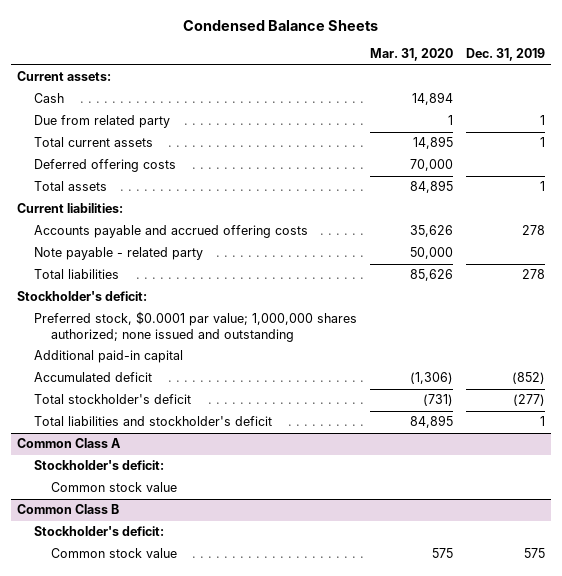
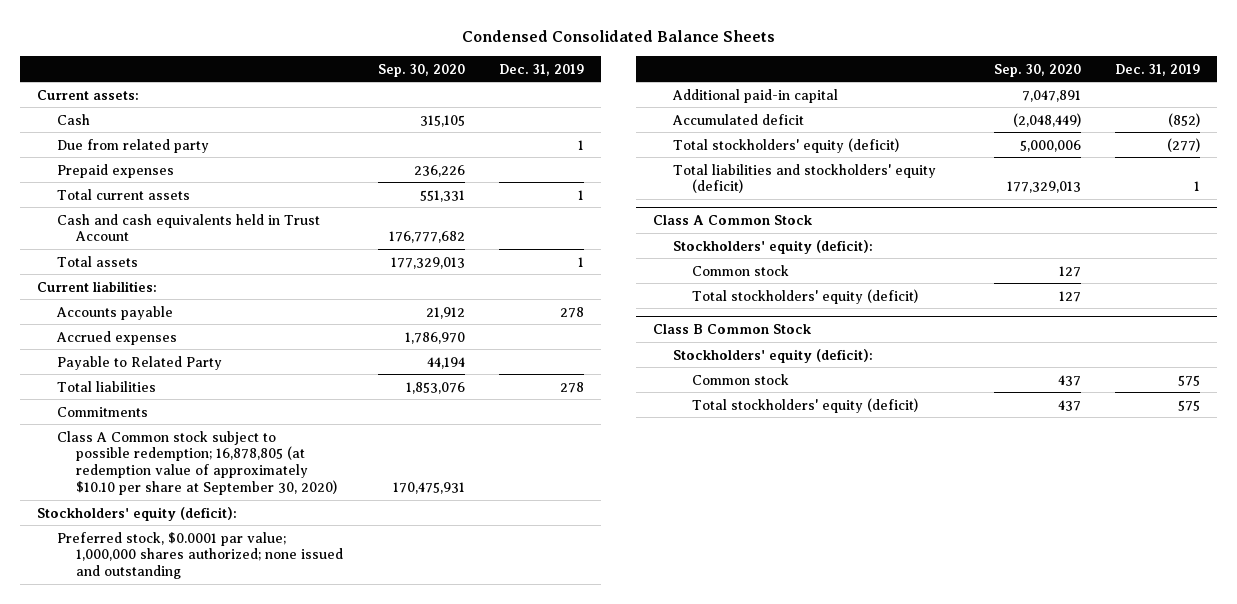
- Condensed Balance Sheets
+ Condensed Consolidated Balance Sheets
- | Mar. 31, 2020 | Dec. 31, 2019
+ | Sep. 30, 2020 | Dec. 31, 2019
+ Prepaid expenses | 236,226 |
- Deferred offering costs | 70,000 |
+ Cash and cash equivalents held in Trust Account | 176,777,682 |
- Accounts payable and accrued offering costs | 35,626 | 278
- Note payable - related party | 50,000 |
+ Accounts payable | 21,912 | 278
+ Accrued expenses | 1,786,970 |
+ Payable to Related Party | 44,194 |
- Stockholder's deficit:
+ Commitments
+ Class A Common stock subject to possible redemption; 16,878,805 (at redemption value of approximately $10.10 per share at September 30, 2020) | 170,475,931 |
+ Stockholders' equity (deficit):
- Total stockholder's deficit | (731) | (277)
- Total liabilities and stockholder's deficit | 84,895 | 1
- Common Class A
- Stockholder's deficit:
- Common stock value
- Common Class B
- Stockholder's deficit:
- Common stock value | 575 | 575
+ Total stockholders' equity (deficit) | 5,000,006 | (277)
+ Total liabilities and stockholders' equity (deficit) | 177,329,013 | 1
+ Class A Common Stock
+ Stockholders' equity (deficit):
+ Common stock | 127 |
+ Total stockholders' equity (deficit) | 127 |
+ Class B Common Stock
+ Stockholders' equity (deficit):
+ Common stock | 437 | 575
+ Total stockholders' equity (deficit) | 437 | 575

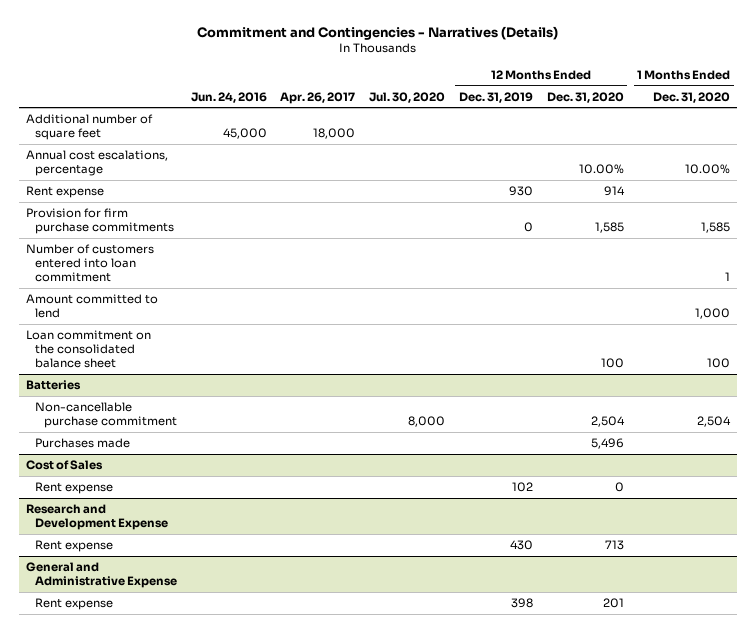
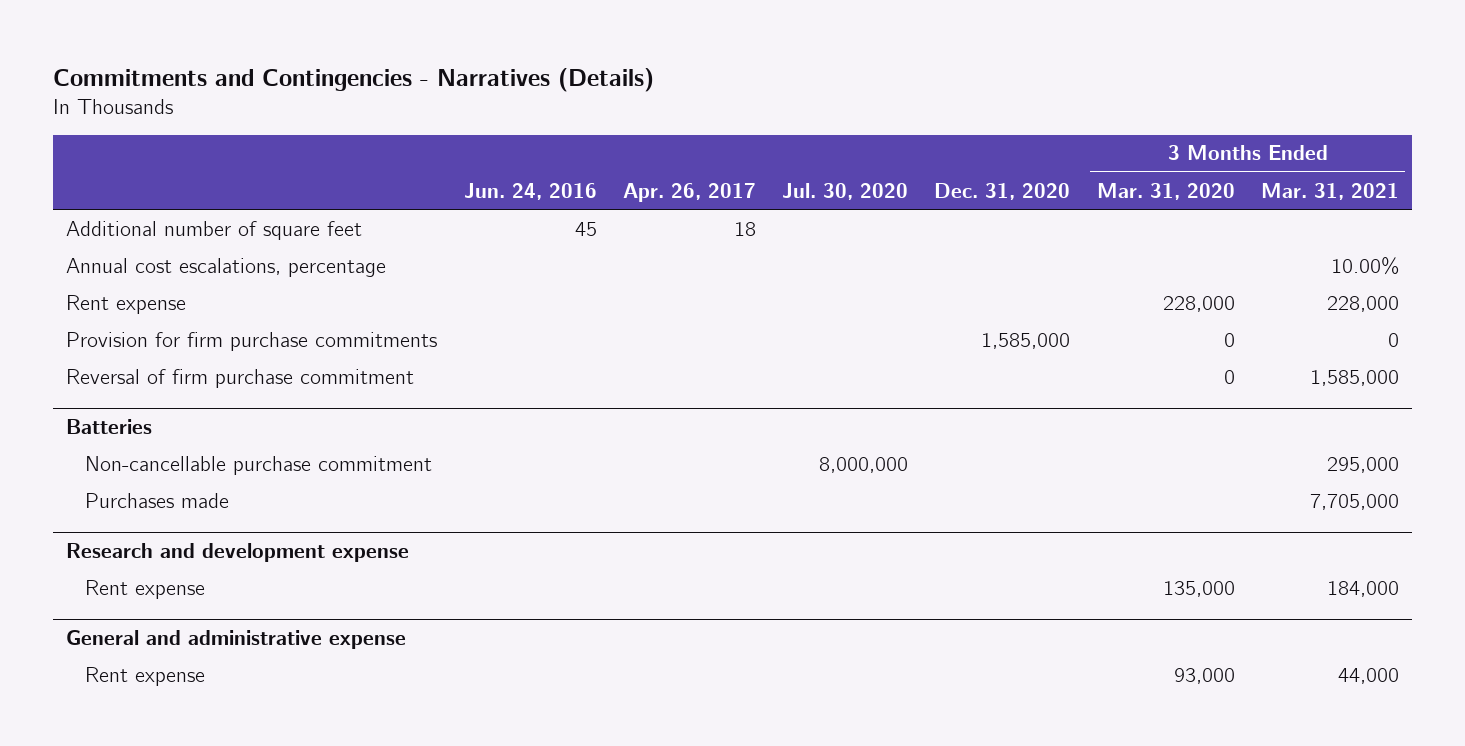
- Commitment and Contingencies - Narratives (Details)
+ Commitments and Contingencies - Narratives (Details)
- | Jun. 24, 2016 | Apr. 26, 2017 | Jul. 30, 2020 | 12 Months Ended Dec. 31, 2019 | 12 Months Ended Dec. 31, 2020 | 1 Months Ended Dec. 31, 2020
+ | Jun. 24, 2016 | Apr. 26, 2017 | Jul. 30, 2020 | Dec. 31, 2020 | 3 Months Ended Mar. 31, 2020 | 3 Months Ended Mar. 31, 2021
- Additional number of square feet | 45,000 | 18,000 | | | |
+ Additional number of square feet | 45 | 18 | | | |
- Number of customers entered into loan commitment | | | | | | 1
- Amount committed to lend | | | | | | 1,000
- Loan commitment on the consolidated balance sheet | | | | | 100 | 100
+ Reversal of firm purchase commitment | | | | | 0 | 1,585,000
@ Batteries
- Non-cancellable purchase commitment | | | 8,000 | | 2,504 | 2,504
+ Non-cancellable purchase commitment | | | 8,000,000 | | | 295,000
- Cost of Sales
- Rent expense | | | | 102 | 0 |
- Research and Development Expense
+ Research and development expense
- General and Administrative Expense
+ General and administrative expense

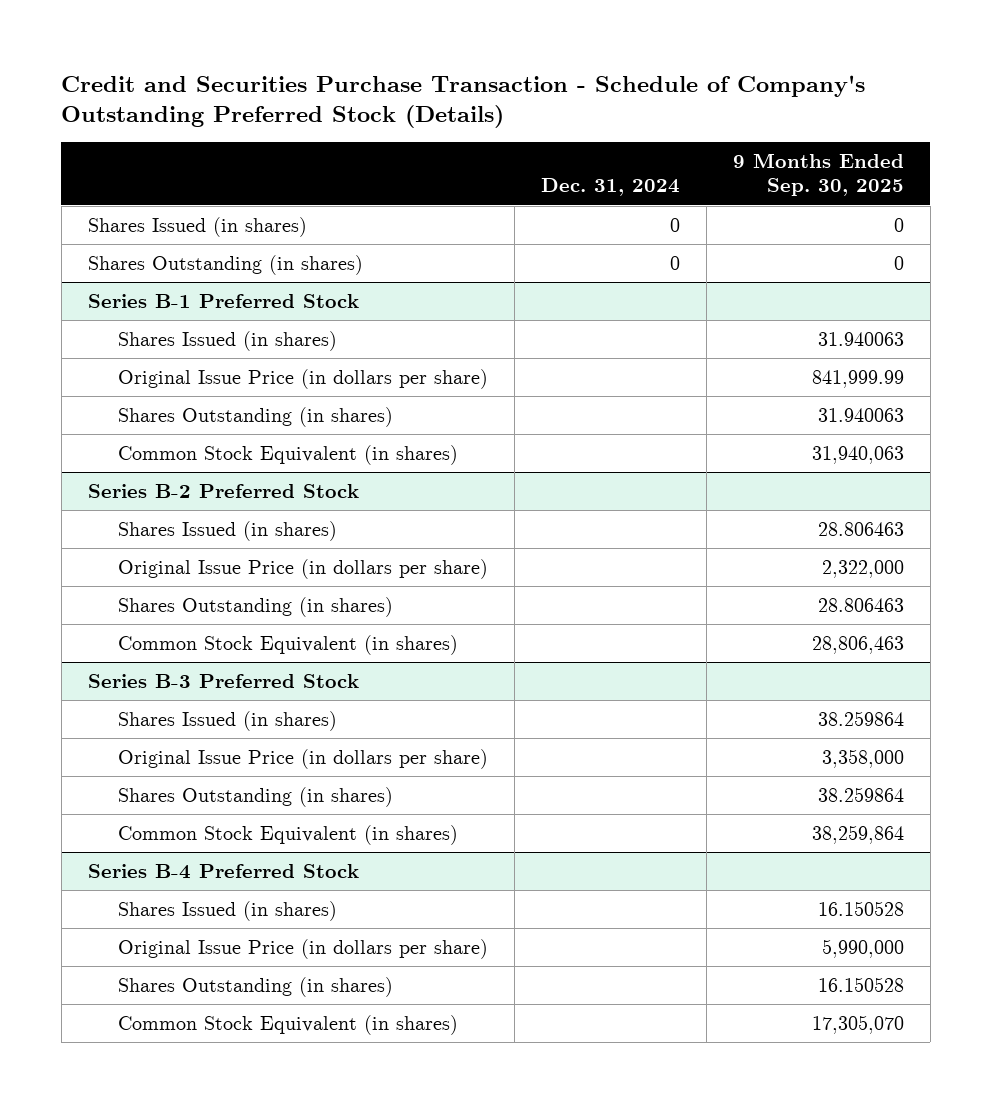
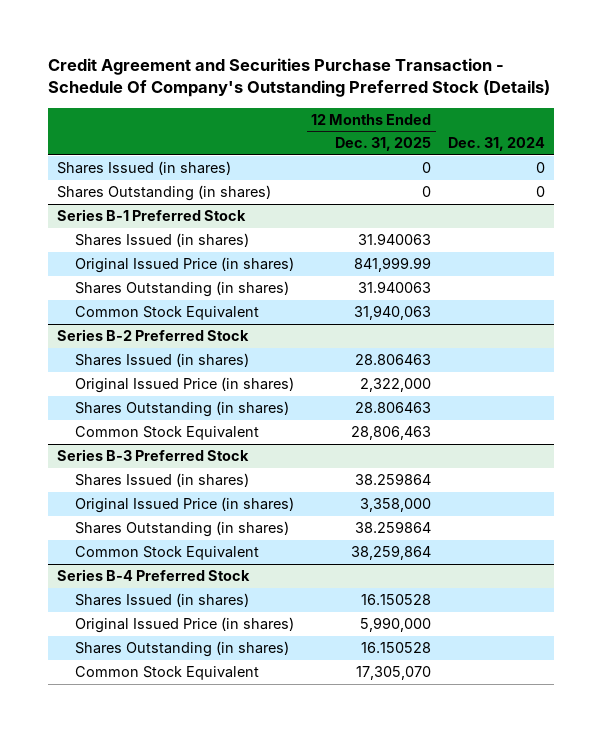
- Credit and Securities Purchase Transaction - Schedule of Company's Outstanding Preferred Stock (Details)
+ Credit Agreement and Securities Purchase Transaction - Schedule Of Company's Outstanding Preferred Stock (Details)
- | Dec. 31, 2024 | 9 Months Ended Sep. 30, 2025
+ | 12 Months Ended Dec. 31, 2025 | Dec. 31, 2024
@ Series B-1 Preferred Stock
- Original Issue Price (in dollars per share) | | 841,999.99
+ Original Issued Price (in shares) | 841,999.99 |
- Common Stock Equivalent (in shares) | | 31,940,063
+ Common Stock Equivalent | 31,940,063 |
@ Series B-2 Preferred Stock
- Original Issue Price (in dollars per share) | | 2,322,000
+ Original Issued Price (in shares) | 2,322,000 |
- Common Stock Equivalent (in shares) | | 28,806,463
+ Common Stock Equivalent | 28,806,463 |
@ Series B-3 Preferred Stock
- Original Issue Price (in dollars per share) | | 3,358,000
+ Original Issued Price (in shares) | 3,358,000 |
- Common Stock Equivalent (in shares) | | 38,259,864
+ Common Stock Equivalent | 38,259,864 |
@ Series B-4 Preferred Stock
- Original Issue Price (in dollars per share) | | 5,990,000
+ Original Issued Price (in shares) | 5,990,000 |
- Common Stock Equivalent (in shares) | | 17,305,070
+ Common Stock Equivalent | 17,305,070 |

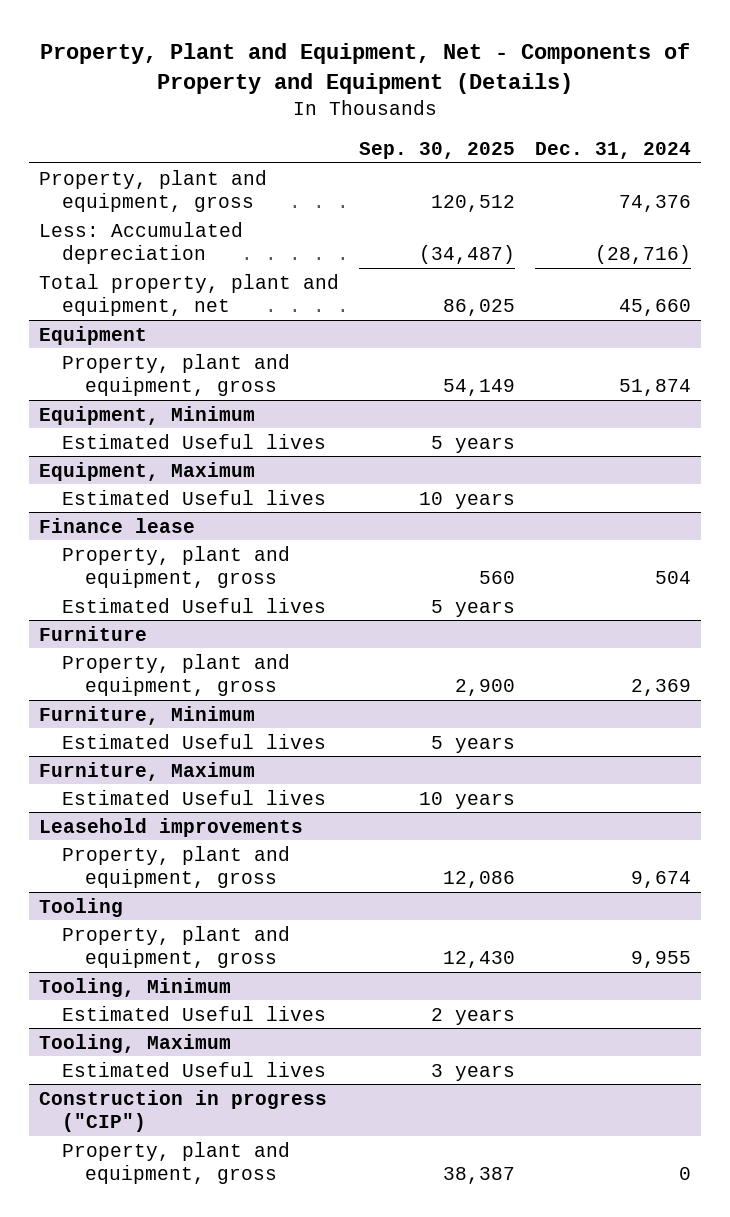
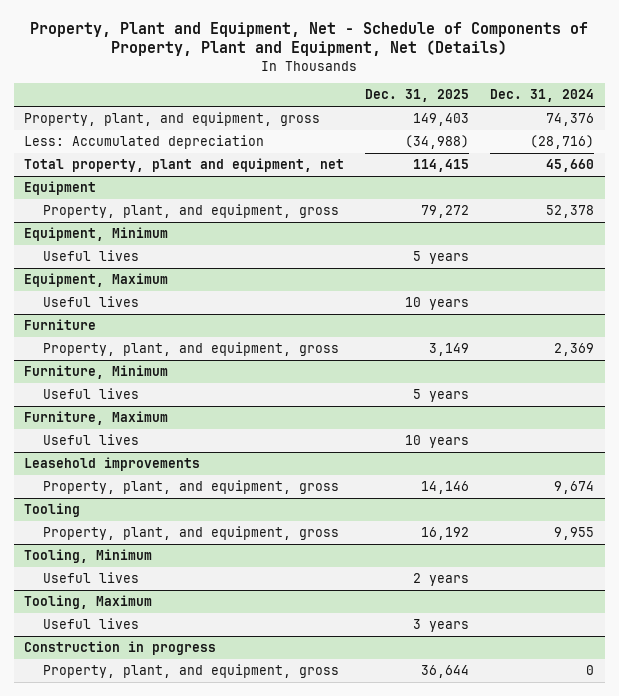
- Property, Plant and Equipment, Net - Components of Property and Equipment (Details)
+ Property, Plant and Equipment, Net - Schedule of Components of Property, Plant and Equipment, Net (Details)
- | Sep. 30, 2025 | Dec. 31, 2024
+ | Dec. 31, 2025 | Dec. 31, 2024
- Property, plant and equipment, gross | 120,512 | 74,376
+ Property, plant, and equipment, gross | 149,403 | 74,376
@ Equipment
- Property, plant and equipment, gross | 54,149 | 51,874
+ Property, plant, and equipment, gross | 79,272 | 52,378
@ Equipment, Minimum
- Estimated Useful lives | 5 years |
+ Useful lives | 5 years |
@ Equipment, Maximum
- Estimated Useful lives | 10 years |
- Finance lease
- Property, plant and equipment, gross | 560 | 504
- Estimated Useful lives | 5 years |
@ Equipment, Maximum
+ Useful lives | 10 years |
@ Furniture
- Property, plant and equipment, gross | 2,900 | 2,369
+ Property, plant, and equipment, gross | 3,149 | 2,369
@ Furniture, Minimum
- Estimated Useful lives | 5 years |
+ Useful lives | 5 years |
@ Furniture, Maximum
- Estimated Useful lives | 10 years |
+ Useful lives | 10 years |
@ Leasehold improvements
- Property, plant and equipment, gross | 12,086 | 9,674
+ Property, plant, and equipment, gross | 14,146 | 9,674
@ Tooling
- Property, plant and equipment, gross | 12,430 | 9,955
+ Property, plant, and equipment, gross | 16,192 | 9,955
@ Tooling, Minimum
- Estimated Useful lives | 2 years |
+ Useful lives | 2 years |
@ Tooling, Maximum
- Estimated Useful lives | 3 years |
- Construction in progress ("CIP")
- Property, plant and equipment, gross | 38,387 | 0
@ Tooling, Maximum
+ Useful lives | 3 years |
+ Construction in progress
+ Property, plant, and equipment, gross | 36,644 | 0

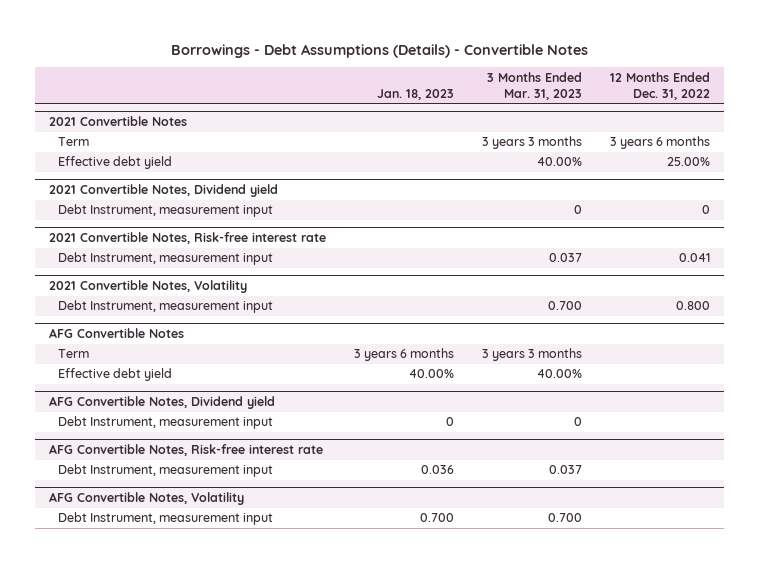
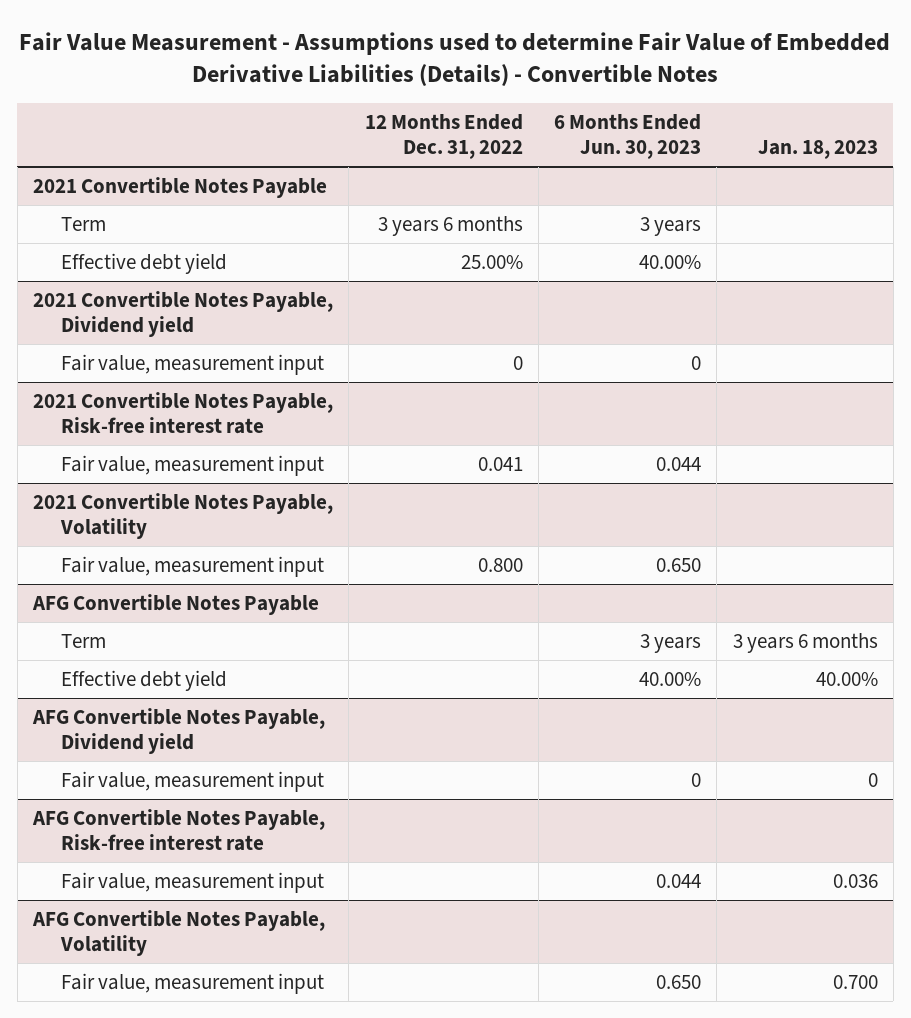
- Borrowings - Debt Assumptions (Details) - Convertible Notes
+ Fair Value Measurement - Assumptions used to determine Fair Value of Embedded Derivative Liabilities (Details) - Convertible Notes
- | Jan. 18, 2023 | 3 Months Ended Mar. 31, 2023 | 12 Months Ended Dec. 31, 2022
+ | 12 Months Ended Dec. 31, 2022 | 6 Months Ended Jun. 30, 2023 | Jan. 18, 2023
- 2021 Convertible Notes
+ 2021 Convertible Notes Payable
- 2021 Convertible Notes, Dividend yield
- Debt Instrument, measurement input | | 0 | 0
- 2021 Convertible Notes, Risk-free interest rate
- Debt Instrument, measurement input | | 0.037 | 0.041
- 2021 Convertible Notes, Volatility
- Debt Instrument, measurement input | | 0.700 | 0.800
- AFG Convertible Notes
+ 2021 Convertible Notes Payable, Dividend yield
+ Fair value, measurement input | 0 | 0 |
+ 2021 Convertible Notes Payable, Risk-free interest rate
+ Fair value, measurement input | 0.041 | 0.044 |
+ 2021 Convertible Notes Payable, Volatility
+ Fair value, measurement input | 0.800 | 0.650 |
+ AFG Convertible Notes Payable
- AFG Convertible Notes, Dividend yield
- Debt Instrument, measurement input | 0 | 0 |
- AFG Convertible Notes, Risk-free interest rate
- Debt Instrument, measurement input | 0.036 | 0.037 |
- AFG Convertible Notes, Volatility
- Debt Instrument, measurement input | 0.700 | 0.700 |
+ AFG Convertible Notes Payable, Dividend yield
+ Fair value, measurement input | | 0 | 0
+ AFG Convertible Notes Payable, Risk-free interest rate
+ Fair value, measurement input | | 0.044 | 0.036
+ AFG Convertible Notes Payable, Volatility
+ Fair value, measurement input | | 0.650 | 0.700

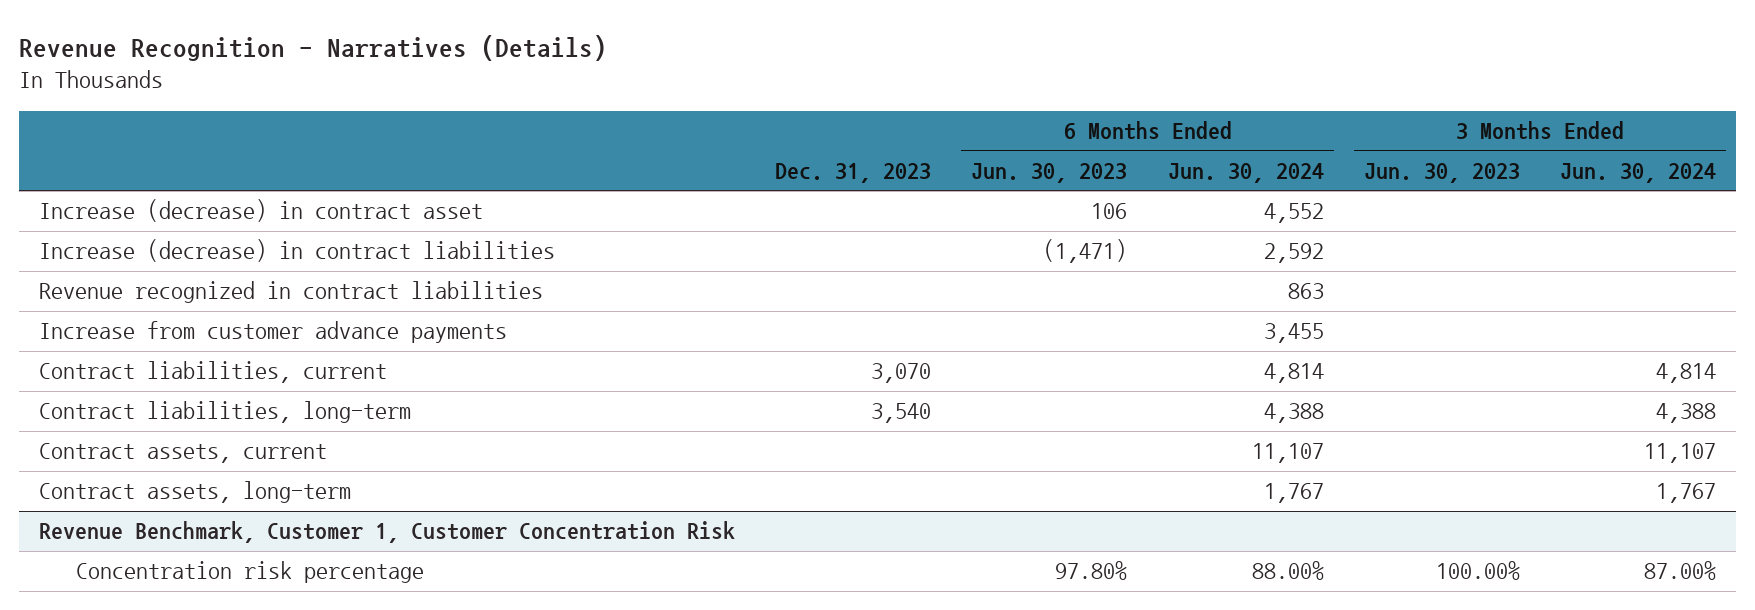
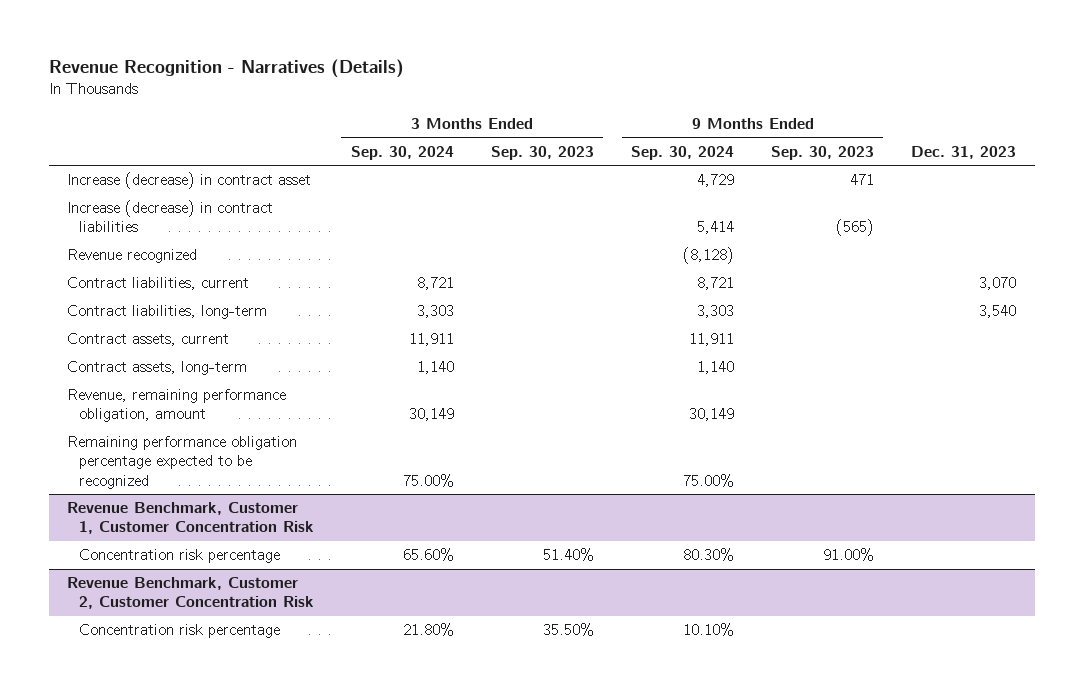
- | Dec. 31, 2023 | 6 Months Ended Jun. 30, 2023 | 6 Months Ended Jun. 30, 2024 | 3 Months Ended Jun. 30, 2023 | 3 Months Ended Jun. 30, 2024
+ | 3 Months Ended Sep. 30, 2024 | 3 Months Ended Sep. 30, 2023 | 9 Months Ended Sep. 30, 2024 | 9 Months Ended Sep. 30, 2023 | Dec. 31, 2023
- Revenue recognized in contract liabilities | | | 863 | |
- Increase from customer advance payments | | | 3,455 | |
+ Revenue recognized | | | (8,128) | |
+ Revenue, remaining performance obligation, amount | 30,149 | | 30,149 | |
+ Remaining performance obligation percentage expected to be recognized | 75.00% | | 75.00% | |
+ Revenue Benchmark, Customer 2, Customer Concentration Risk
+ Concentration risk percentage | 21.80% | 35.50% | 10.10% | |

